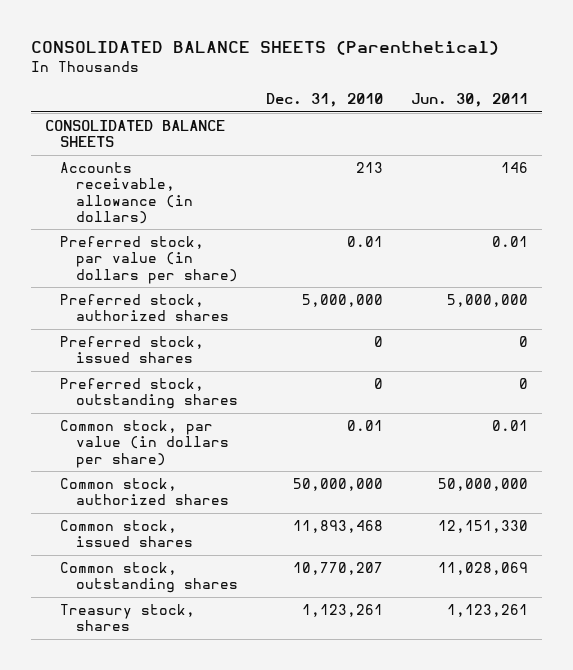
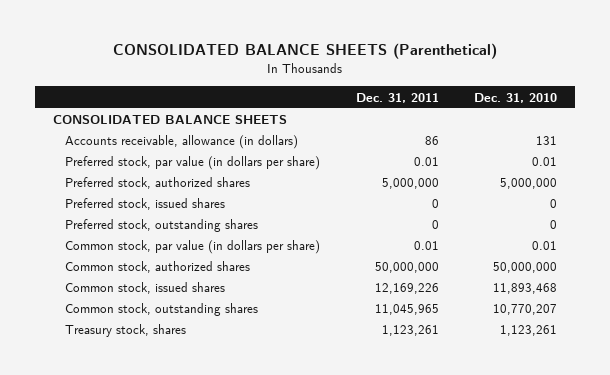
- | Dec. 31, 2010 | Jun. 30, 2011
+ | Dec. 31, 2011 | Dec. 31, 2010
- Accounts receivable, allowance (in dollars) | 213 | 146
+ Accounts receivable, allowance (in dollars) | 86 | 131

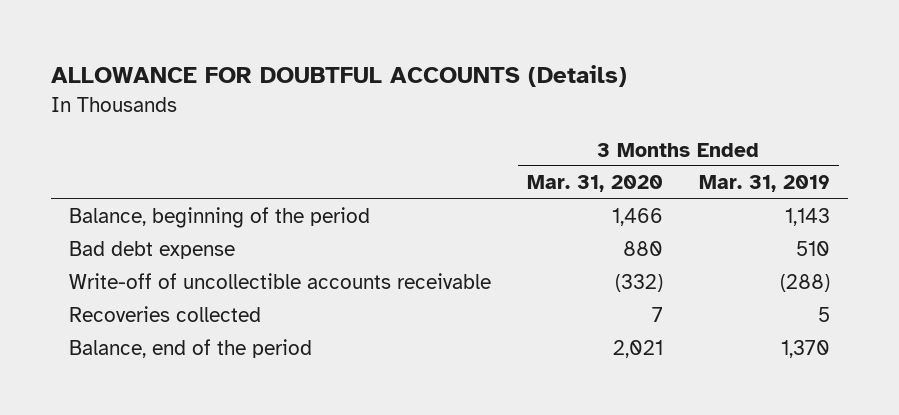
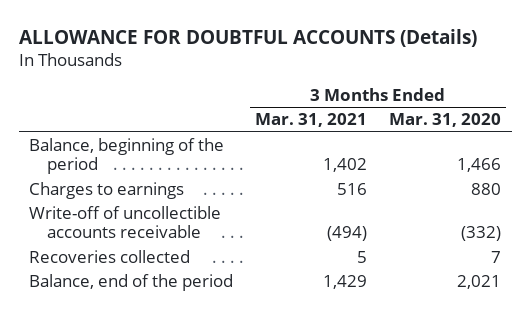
- | 3 Months Ended Mar. 31, 2020 | 3 Months Ended Mar. 31, 2019
+ | 3 Months Ended Mar. 31, 2021 | 3 Months Ended Mar. 31, 2020
- Bad debt expense | 880 | 510
+ Charges to earnings | 516 | 880

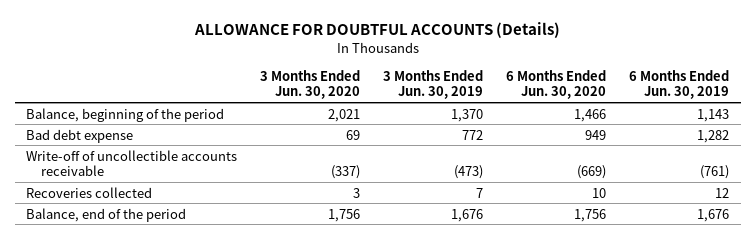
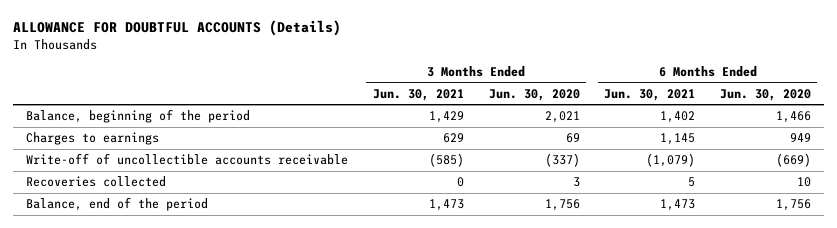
- | 3 Months Ended Jun. 30, 2020 | 3 Months Ended Jun. 30, 2019 | 6 Months Ended Jun. 30, 2020 | 6 Months Ended Jun. 30, 2019
+ | 3 Months Ended Jun. 30, 2021 | 3 Months Ended Jun. 30, 2020 | 6 Months Ended Jun. 30, 2021 | 6 Months Ended Jun. 30, 2020
- Bad debt expense | 69 | 772 | 949 | 1,282
+ Charges to earnings | 629 | 69 | 1,145 | 949

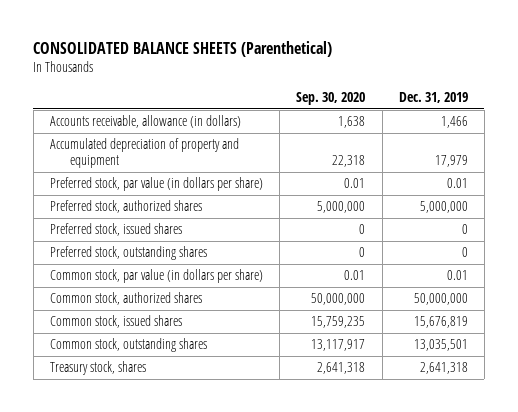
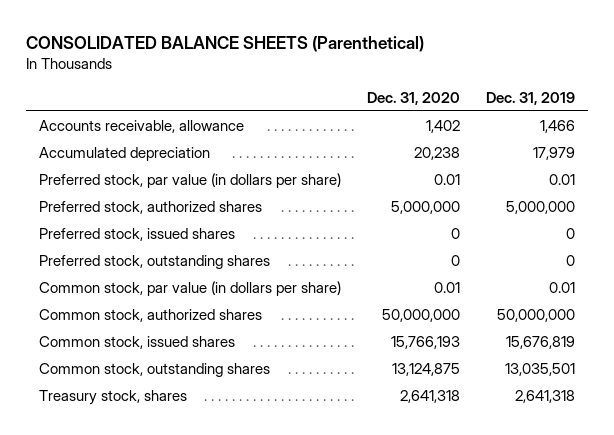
- | Sep. 30, 2020 | Dec. 31, 2019
+ | Dec. 31, 2020 | Dec. 31, 2019
- Accounts receivable, allowance (in dollars) | 1,638 | 1,466
- Accumulated depreciation of property and equipment | 22,318 | 17,979
+ Accounts receivable, allowance | 1,402 | 1,466
+ Accumulated depreciation | 20,238 | 17,979

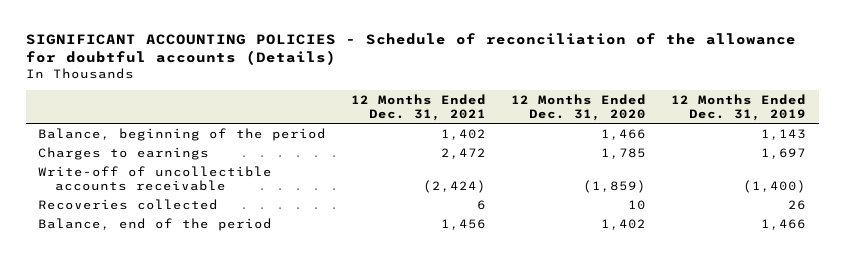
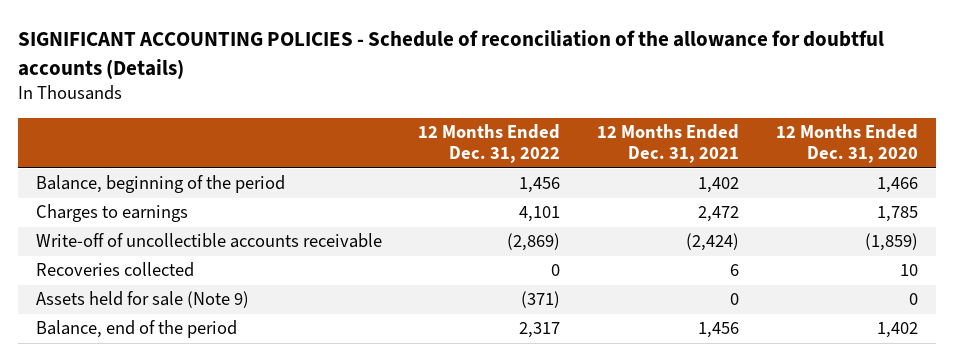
- | 12 Months Ended Dec. 31, 2021 | 12 Months Ended Dec. 31, 2020 | 12 Months Ended Dec. 31, 2019
+ | 12 Months Ended Dec. 31, 2022 | 12 Months Ended Dec. 31, 2021 | 12 Months Ended Dec. 31, 2020
+ Assets held for sale (Note 9) | (371) | 0 | 0

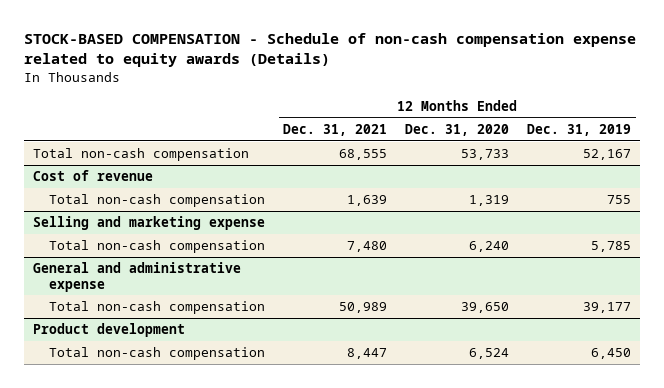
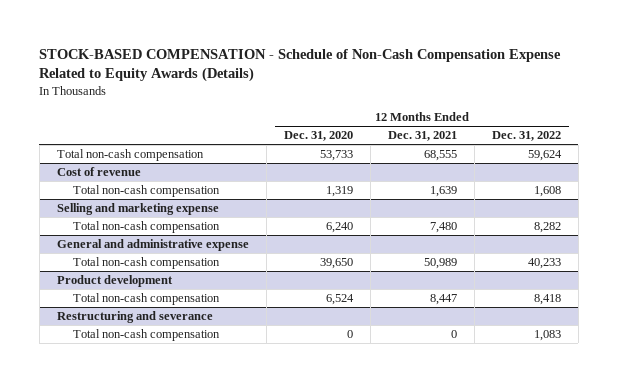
- STOCK-BASED COMPENSATION - Schedule of non-cash compensation expense related to equity awards (Details)
+ STOCK-BASED COMPENSATION - Schedule of Non-Cash Compensation Expense Related to Equity Awards (Details)
- | 12 Months Ended Dec. 31, 2021 | 12 Months Ended Dec. 31, 2020 | 12 Months Ended Dec. 31, 2019
+ | 12 Months Ended Dec. 31, 2020 | 12 Months Ended Dec. 31, 2021 | 12 Months Ended Dec. 31, 2022
+ Restructuring and severance
+ Total non-cash compensation | 0 | 0 | 1,083

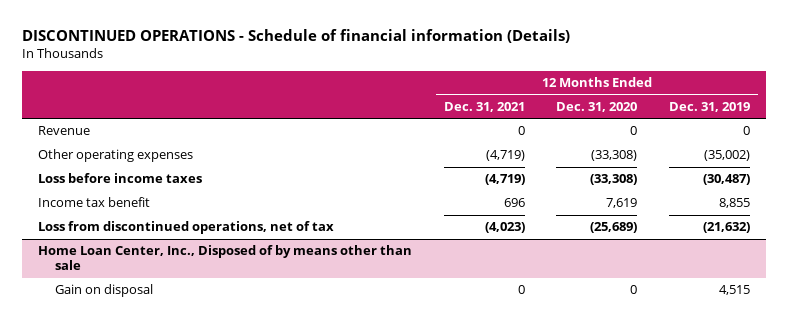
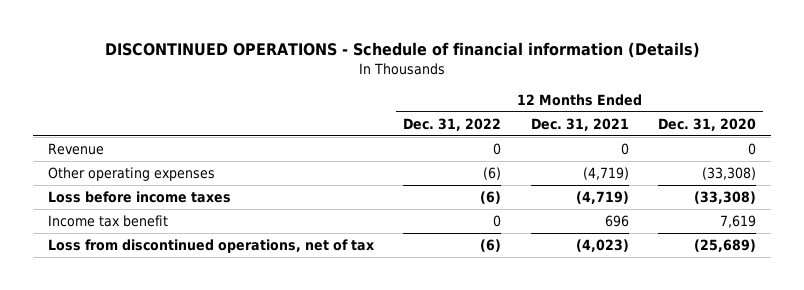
- | 12 Months Ended Dec. 31, 2021 | 12 Months Ended Dec. 31, 2020 | 12 Months Ended Dec. 31, 2019
+ | 12 Months Ended Dec. 31, 2022 | 12 Months Ended Dec. 31, 2021 | 12 Months Ended Dec. 31, 2020
- Home Loan Center, Inc., Disposed of by means other than sale
- Gain on disposal | 0 | 0 | 4,515

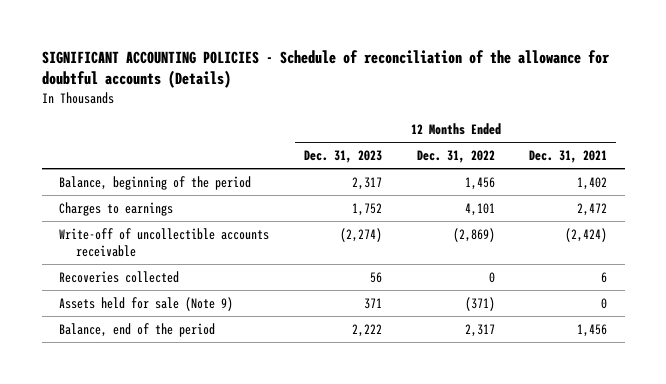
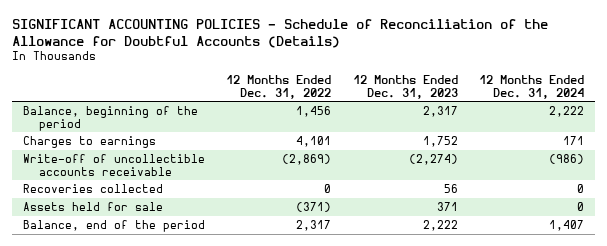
- SIGNIFICANT ACCOUNTING POLICIES - Schedule of reconciliation of the allowance for doubtful accounts (Details)
+ SIGNIFICANT ACCOUNTING POLICIES - Schedule of Reconciliation of the Allowance for Doubtful Accounts (Details)
- | 12 Months Ended Dec. 31, 2023 | 12 Months Ended Dec. 31, 2022 | 12 Months Ended Dec. 31, 2021
+ | 12 Months Ended Dec. 31, 2022 | 12 Months Ended Dec. 31, 2023 | 12 Months Ended Dec. 31, 2024
- Assets held for sale (Note 9) | 371 | (371) | 0
+ Assets held for sale | (371) | 371 | 0

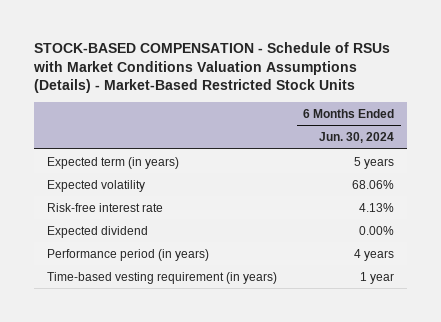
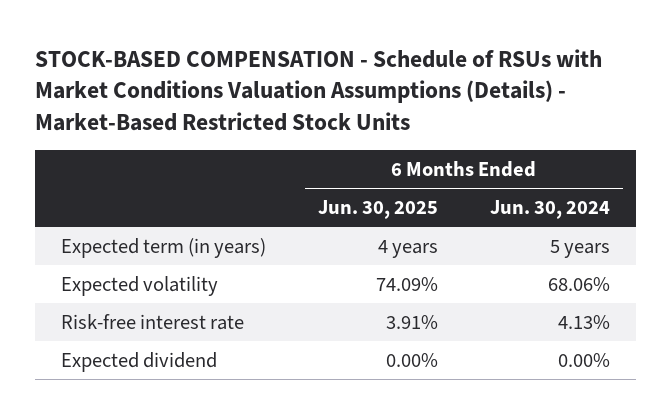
- | 6 Months Ended Jun. 30, 2024
+ | 6 Months Ended Jun. 30, 2025 | 6 Months Ended Jun. 30, 2024
- Performance period (in years) | 4 years
- Time-based vesting requirement (in years) | 1 year

